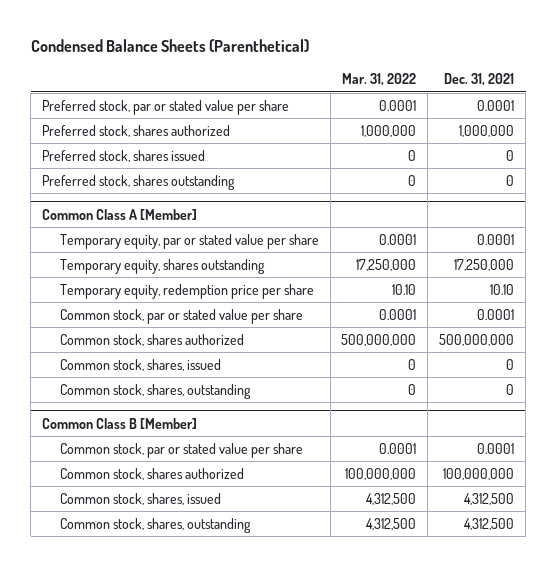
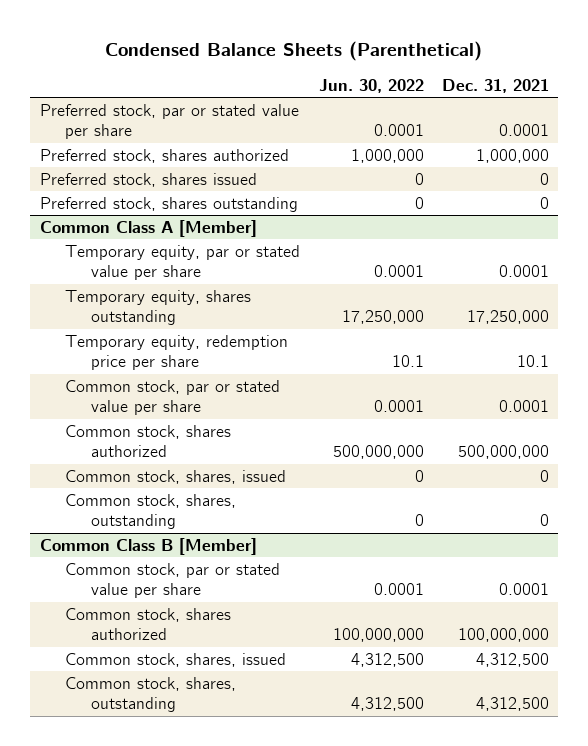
- | Mar. 31, 2022 | Dec. 31, 2021
+ | Jun. 30, 2022 | Dec. 31, 2021
@ Common Class A [Member]
- Temporary equity, redemption price per share | 10.10 | 10.10
+ Temporary equity, redemption price per share | 10.1 | 10.1

